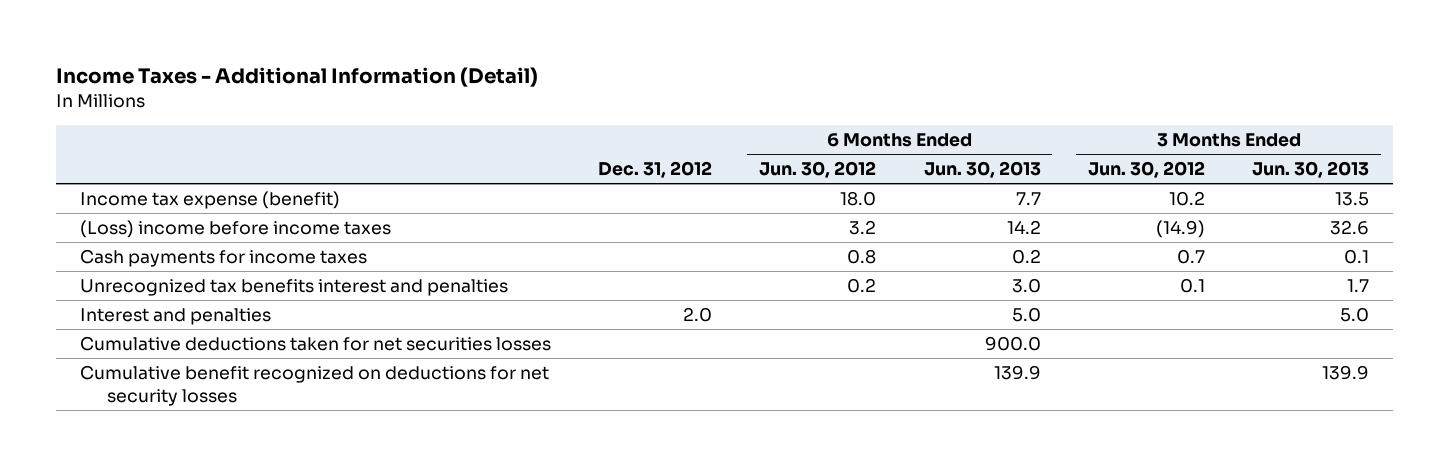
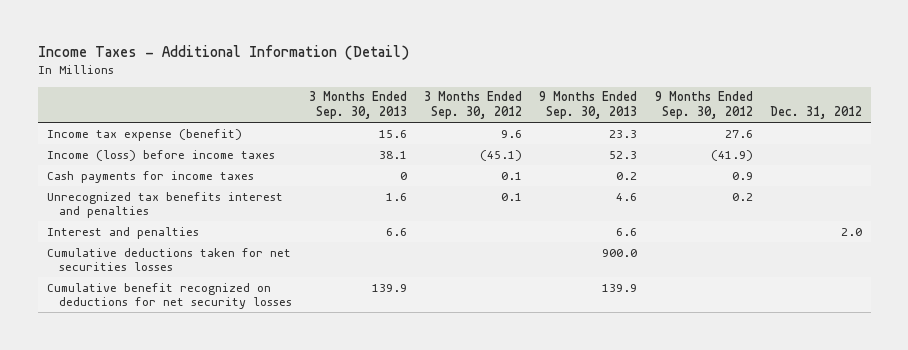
- | Dec. 31, 2012 | 6 Months Ended Jun. 30, 2012 | 6 Months Ended Jun. 30, 2013 | 3 Months Ended Jun. 30, 2012 | 3 Months Ended Jun. 30, 2013
+ | 3 Months Ended Sep. 30, 2013 | 3 Months Ended Sep. 30, 2012 | 9 Months Ended Sep. 30, 2013 | 9 Months Ended Sep. 30, 2012 | Dec. 31, 2012
- (Loss) income before income taxes | | 3.2 | 14.2 | (14.9) | 32.6
+ Income (loss) before income taxes | 38.1 | (45.1) | 52.3 | (41.9) |

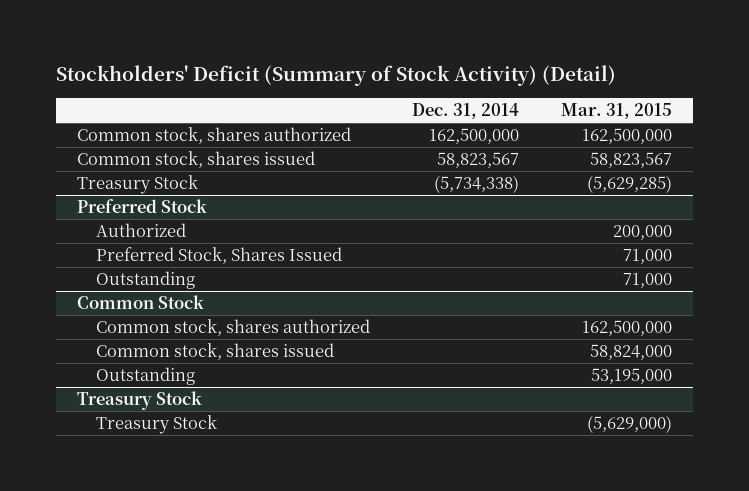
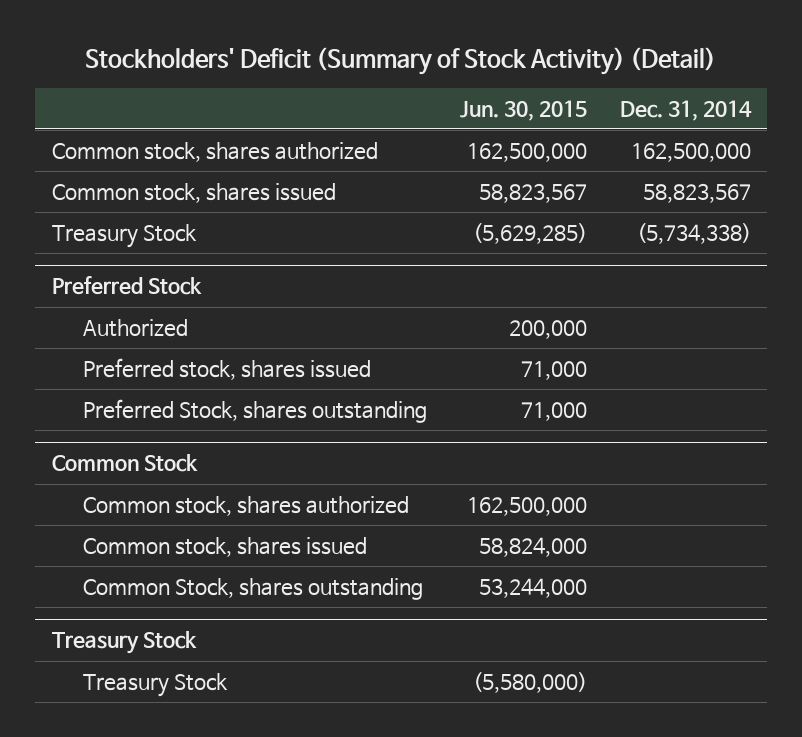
- | Dec. 31, 2014 | Mar. 31, 2015
+ | Jun. 30, 2015 | Dec. 31, 2014
@ Preferred Stock
- Preferred Stock, Shares Issued | | 71,000
- Outstanding | | 71,000
+ Preferred stock, shares issued | 71,000 |
+ Preferred Stock, shares outstanding | 71,000 |
@ Common Stock
- Outstanding | | 53,195,000
+ Common Stock, shares outstanding | 53,244,000 |

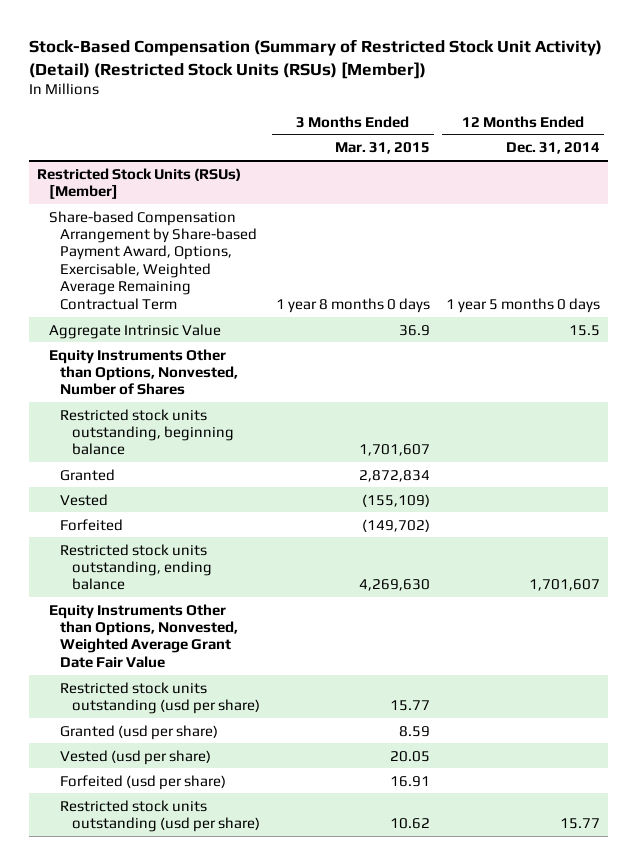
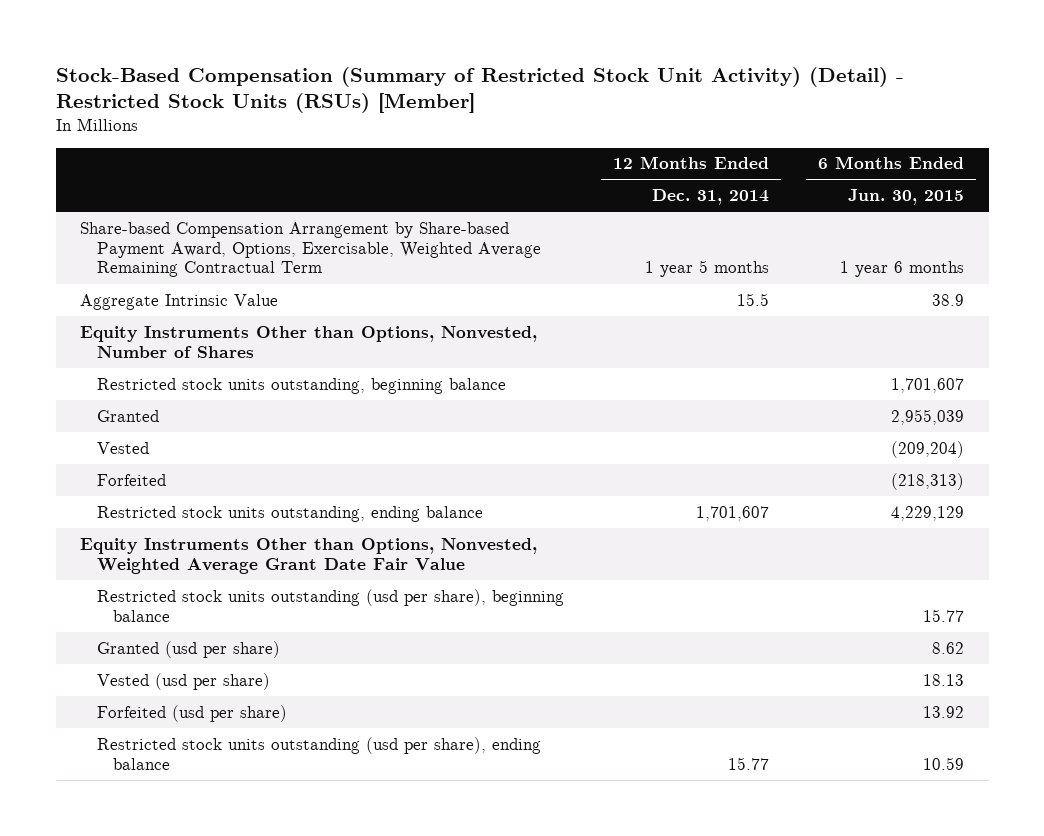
- Stock-Based Compensation (Summary of Restricted Stock Unit Activity) (Detail) (Restricted Stock Units (RSUs) [Member])
+ Stock-Based Compensation (Summary of Restricted Stock Unit Activity) (Detail) - Restricted Stock Units (RSUs) [Member]
- | 3 Months Ended Mar. 31, 2015 | 12 Months Ended Dec. 31, 2014
+ | 12 Months Ended Dec. 31, 2014 | 6 Months Ended Jun. 30, 2015
- Restricted Stock Units (RSUs) [Member]
- Share-based Compensation Arrangement by Share-based Payment Award, Options, Exercisable, Weighted Average Remaining Contractual Term | 1 year 8 months 0 days | 1 year 5 months 0 days
+ Share-based Compensation Arrangement by Share-based Payment Award, Options, Exercisable, Weighted Average Remaining Contractual Term | 1 year 5 months | 1 year 6 months
- Restricted stock units outstanding (usd per share) | 15.77 |
+ Restricted stock units outstanding (usd per share), beginning balance | | 15.77
- Restricted stock units outstanding (usd per share) | 10.62 | 15.77
+ Restricted stock units outstanding (usd per share), ending balance | 15.77 | 10.59

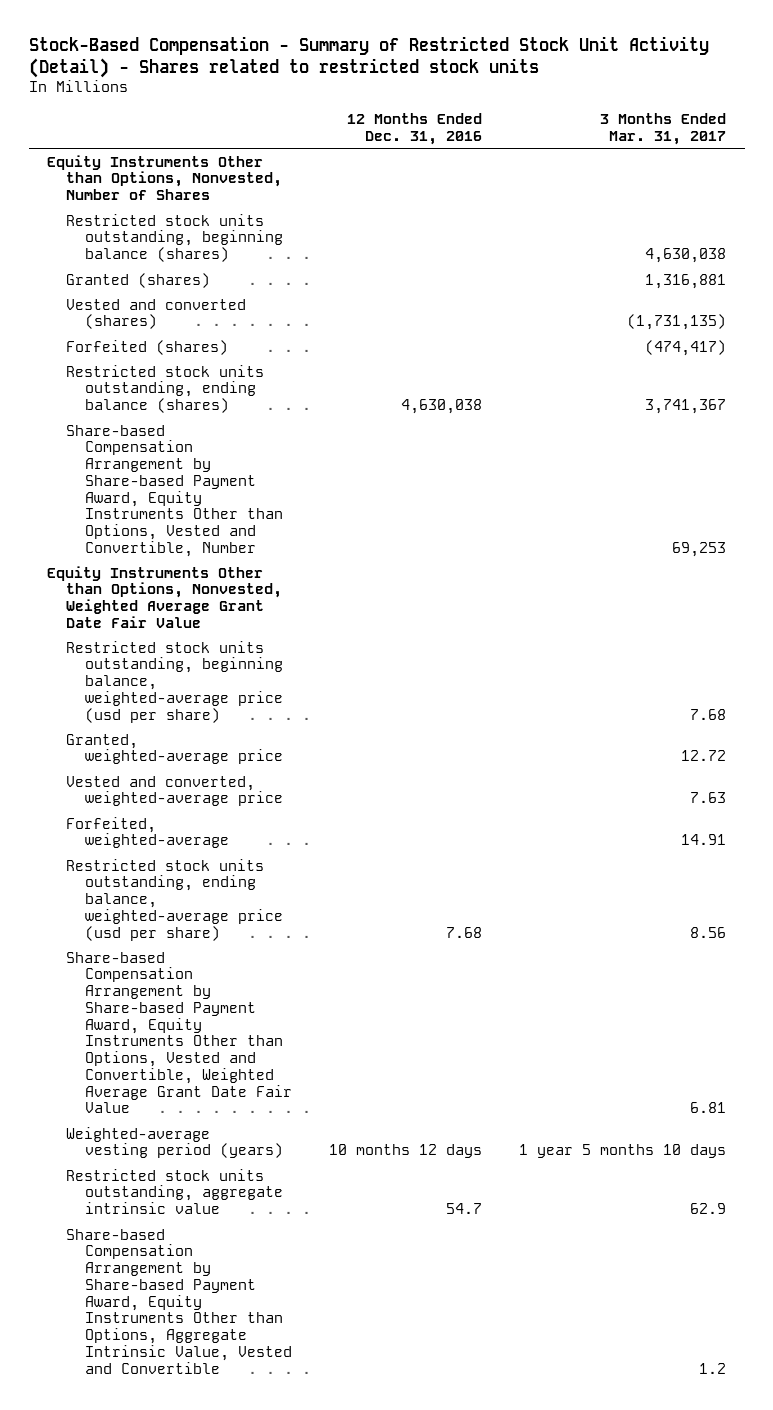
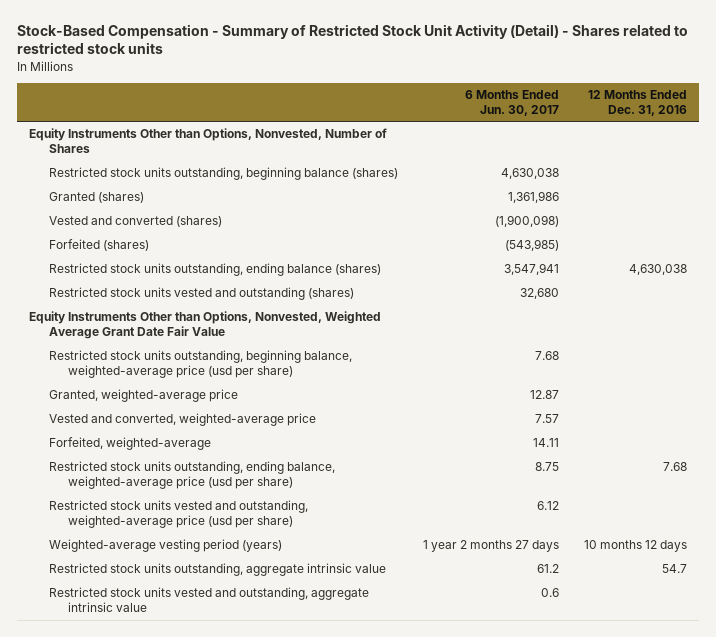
- | 12 Months Ended Dec. 31, 2016 | 3 Months Ended Mar. 31, 2017
+ | 6 Months Ended Jun. 30, 2017 | 12 Months Ended Dec. 31, 2016
- Share-based Compensation Arrangement by Share-based Payment Award, Equity Instruments Other than Options, Vested and Convertible, Number | | 69,253
+ Restricted stock units vested and outstanding (shares) | 32,680 |
- Share-based Compensation Arrangement by Share-based Payment Award, Equity Instruments Other than Options, Vested and Convertible, Weighted Average Grant Date Fair Value | | 6.81
+ Restricted stock units vested and outstanding, weighted-average price (usd per share) | 6.12 |
- Share-based Compensation Arrangement by Share-based Payment Award, Equity Instruments Other than Options, Aggregate Intrinsic Value, Vested and Convertible | | 1.2
+ Restricted stock units vested and outstanding, aggregate intrinsic value | 0.6 |

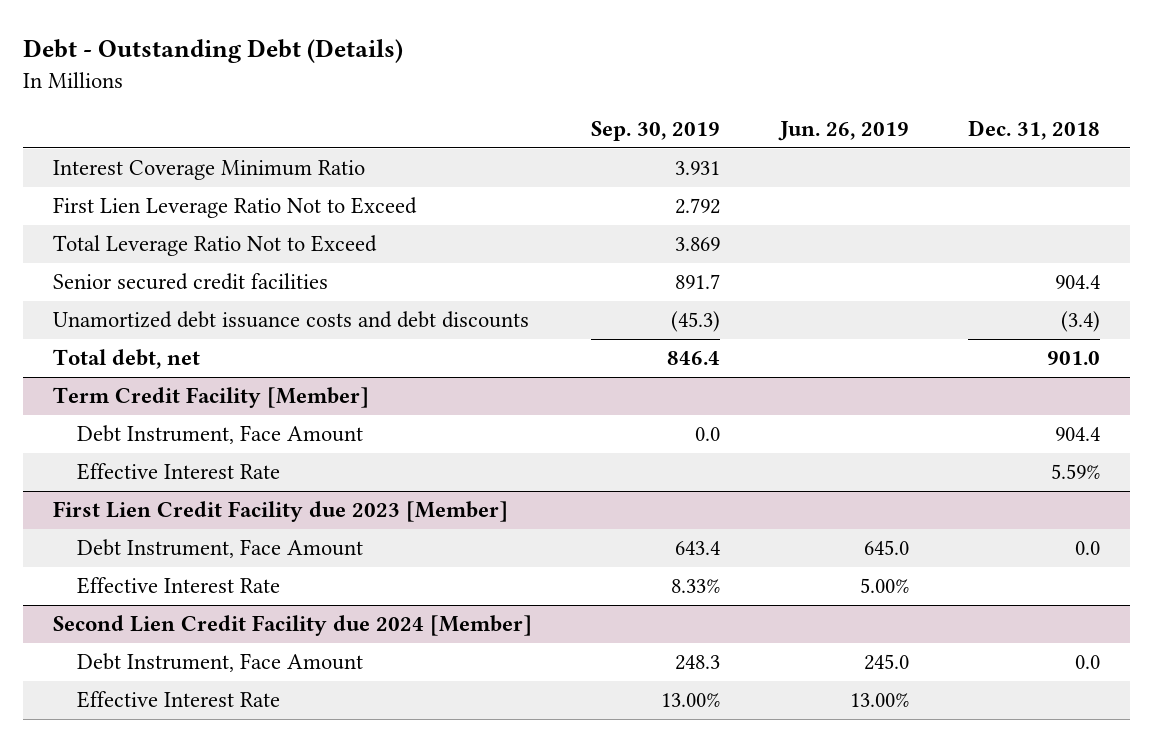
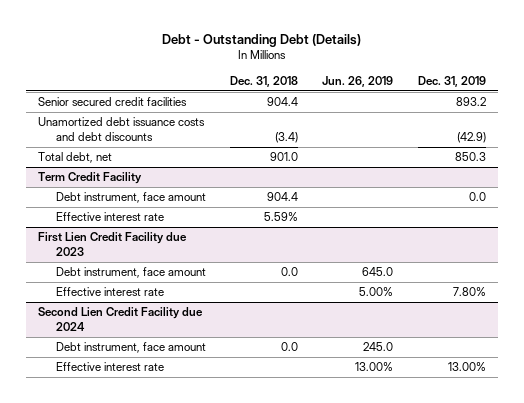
- | Sep. 30, 2019 | Jun. 26, 2019 | Dec. 31, 2018
+ | Dec. 31, 2018 | Jun. 26, 2019 | Dec. 31, 2019
- Interest Coverage Minimum Ratio | 3.931 | |
- First Lien Leverage Ratio Not to Exceed | 2.792 | |
- Total Leverage Ratio Not to Exceed | 3.869 | |
- Term Credit Facility [Member]
- Debt Instrument, Face Amount | 0.0 | | 904.4
- Effective Interest Rate | | | 5.59%
- First Lien Credit Facility due 2023 [Member]
- Debt Instrument, Face Amount | 643.4 | 645.0 | 0.0
- Effective Interest Rate | 8.33% | 5.00% |
- Second Lien Credit Facility due 2024 [Member]
- Debt Instrument, Face Amount | 248.3 | 245.0 | 0.0
- Effective Interest Rate | 13.00% | 13.00% |
+ Term Credit Facility
+ Debt instrument, face amount | 904.4 | | 0.0
+ Effective interest rate | 5.59% | |
+ First Lien Credit Facility due 2023
+ Debt instrument, face amount | 0.0 | 645.0 |
+ Effective interest rate | | 5.00% | 7.80%
+ Second Lien Credit Facility due 2024
+ Debt instrument, face amount | 0.0 | 245.0 |
+ Effective interest rate | | 13.00% | 13.00%

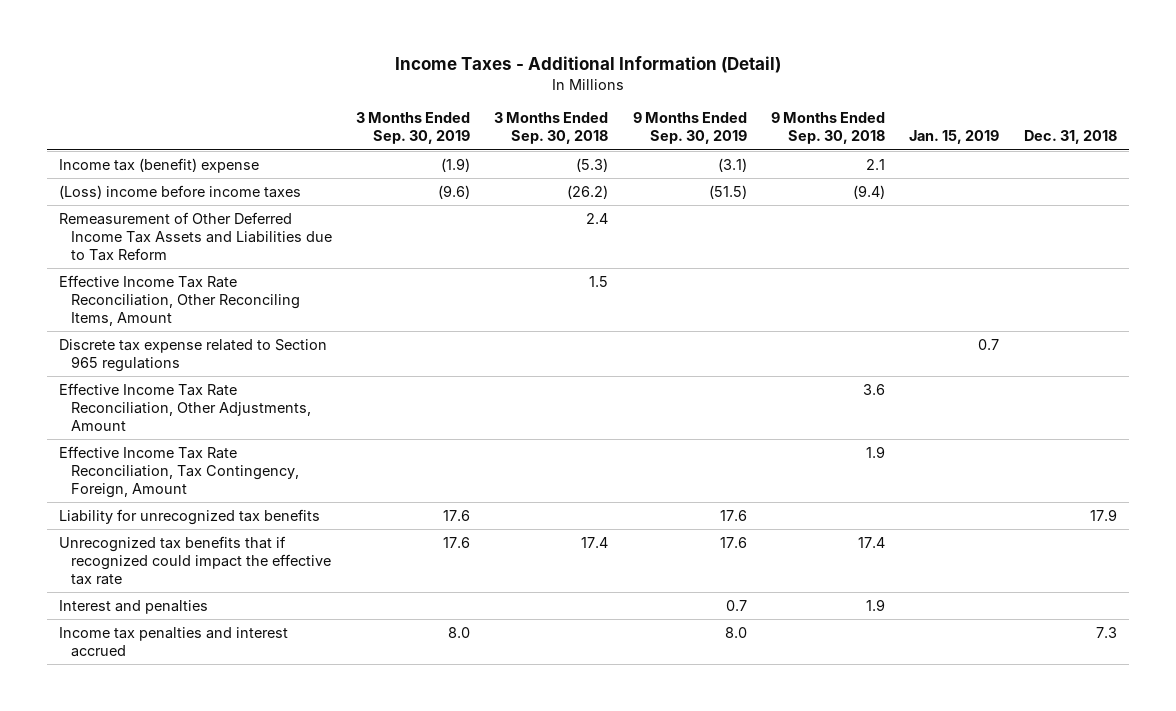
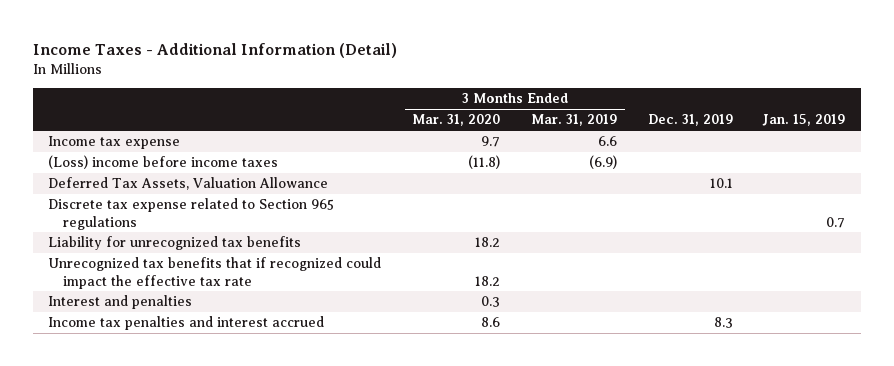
- | 3 Months Ended Sep. 30, 2019 | 3 Months Ended Sep. 30, 2018 | 9 Months Ended Sep. 30, 2019 | 9 Months Ended Sep. 30, 2018 | Jan. 15, 2019 | Dec. 31, 2018
+ | 3 Months Ended Mar. 31, 2020 | 3 Months Ended Mar. 31, 2019 | Dec. 31, 2019 | Jan. 15, 2019
- Income tax (benefit) expense | (1.9) | (5.3) | (3.1) | 2.1 | |
+ Income tax expense | 9.7 | 6.6 | |
- Remeasurement of Other Deferred Income Tax Assets and Liabilities due to Tax Reform | | 2.4 | | | |
- Effective Income Tax Rate Reconciliation, Other Reconciling Items, Amount | | 1.5 | | | |
+ Deferred Tax Assets, Valuation Allowance | | | 10.1 |
- Effective Income Tax Rate Reconciliation, Other Adjustments, Amount | | | | 3.6 | |
- Effective Income Tax Rate Reconciliation, Tax Contingency, Foreign, Amount | | | | 1.9 | |

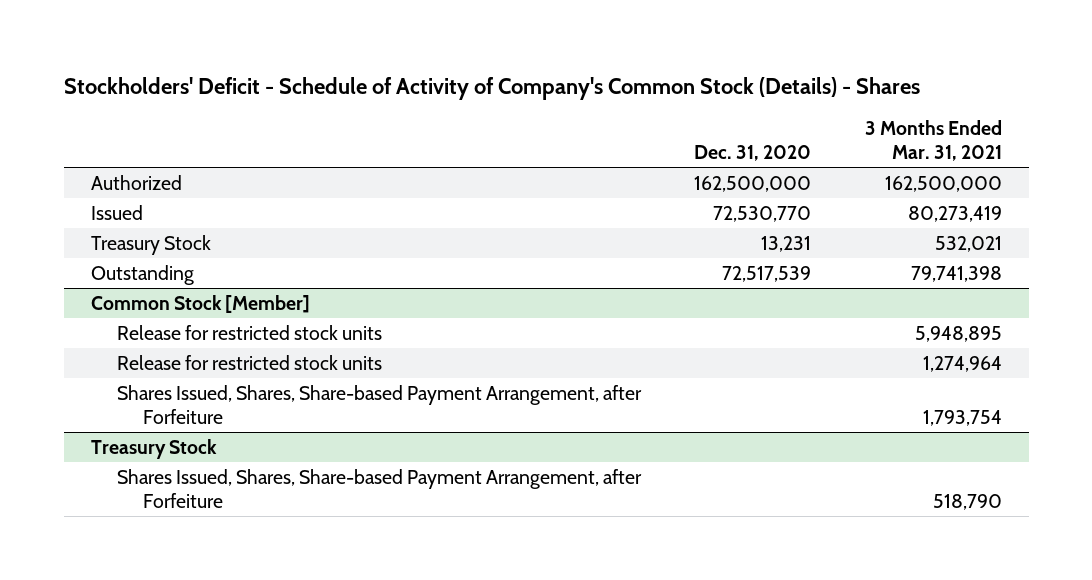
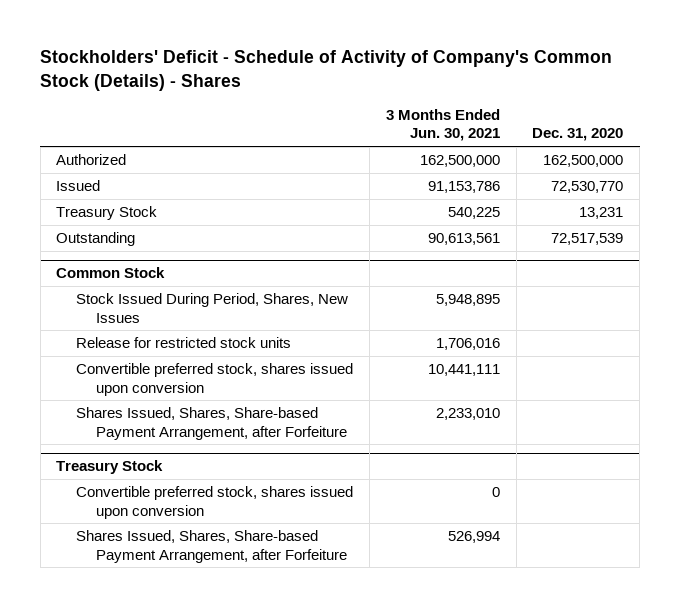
- | Dec. 31, 2020 | 3 Months Ended Mar. 31, 2021
+ | 3 Months Ended Jun. 30, 2021 | Dec. 31, 2020
- Common Stock [Member]
- Release for restricted stock units | | 5,948,895
+ Common Stock
+ Stock Issued During Period, Shares, New Issues | 5,948,895 |
+ Convertible preferred stock, shares issued upon conversion | 10,441,111 |
@ Treasury Stock
+ Convertible preferred stock, shares issued upon conversion | 0 |

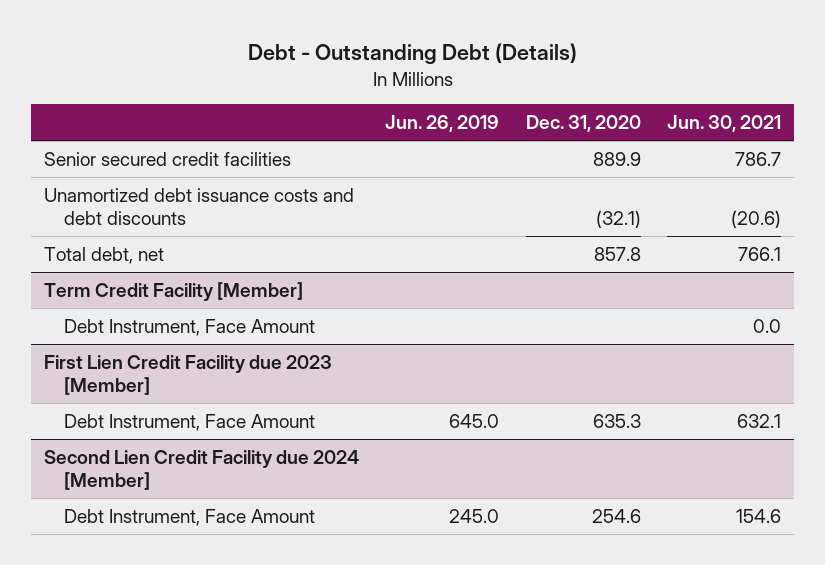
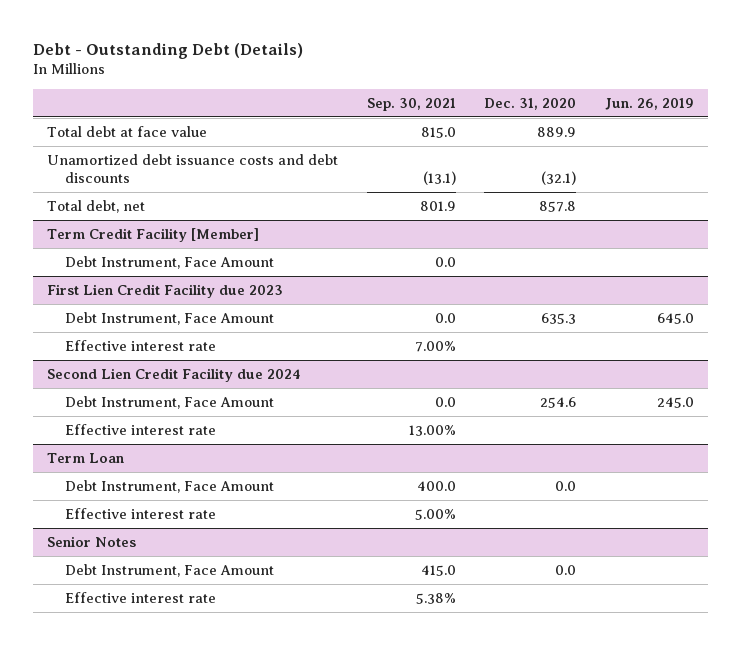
- | Jun. 26, 2019 | Dec. 31, 2020 | Jun. 30, 2021
+ | Sep. 30, 2021 | Dec. 31, 2020 | Jun. 26, 2019
- Senior secured credit facilities | | 889.9 | 786.7
+ Total debt at face value | 815.0 | 889.9 |
- First Lien Credit Facility due 2023 [Member]
+ First Lien Credit Facility due 2023
- Second Lien Credit Facility due 2024 [Member]
+ Effective interest rate | 7.00% | |
+ Second Lien Credit Facility due 2024
+ Effective interest rate | 13.00% | |
+ Term Loan
+ Debt Instrument, Face Amount | 400.0 | 0.0 |
+ Effective interest rate | 5.00% | |
+ Senior Notes
+ Debt Instrument, Face Amount | 415.0 | 0.0 |
+ Effective interest rate | 5.38% | |

